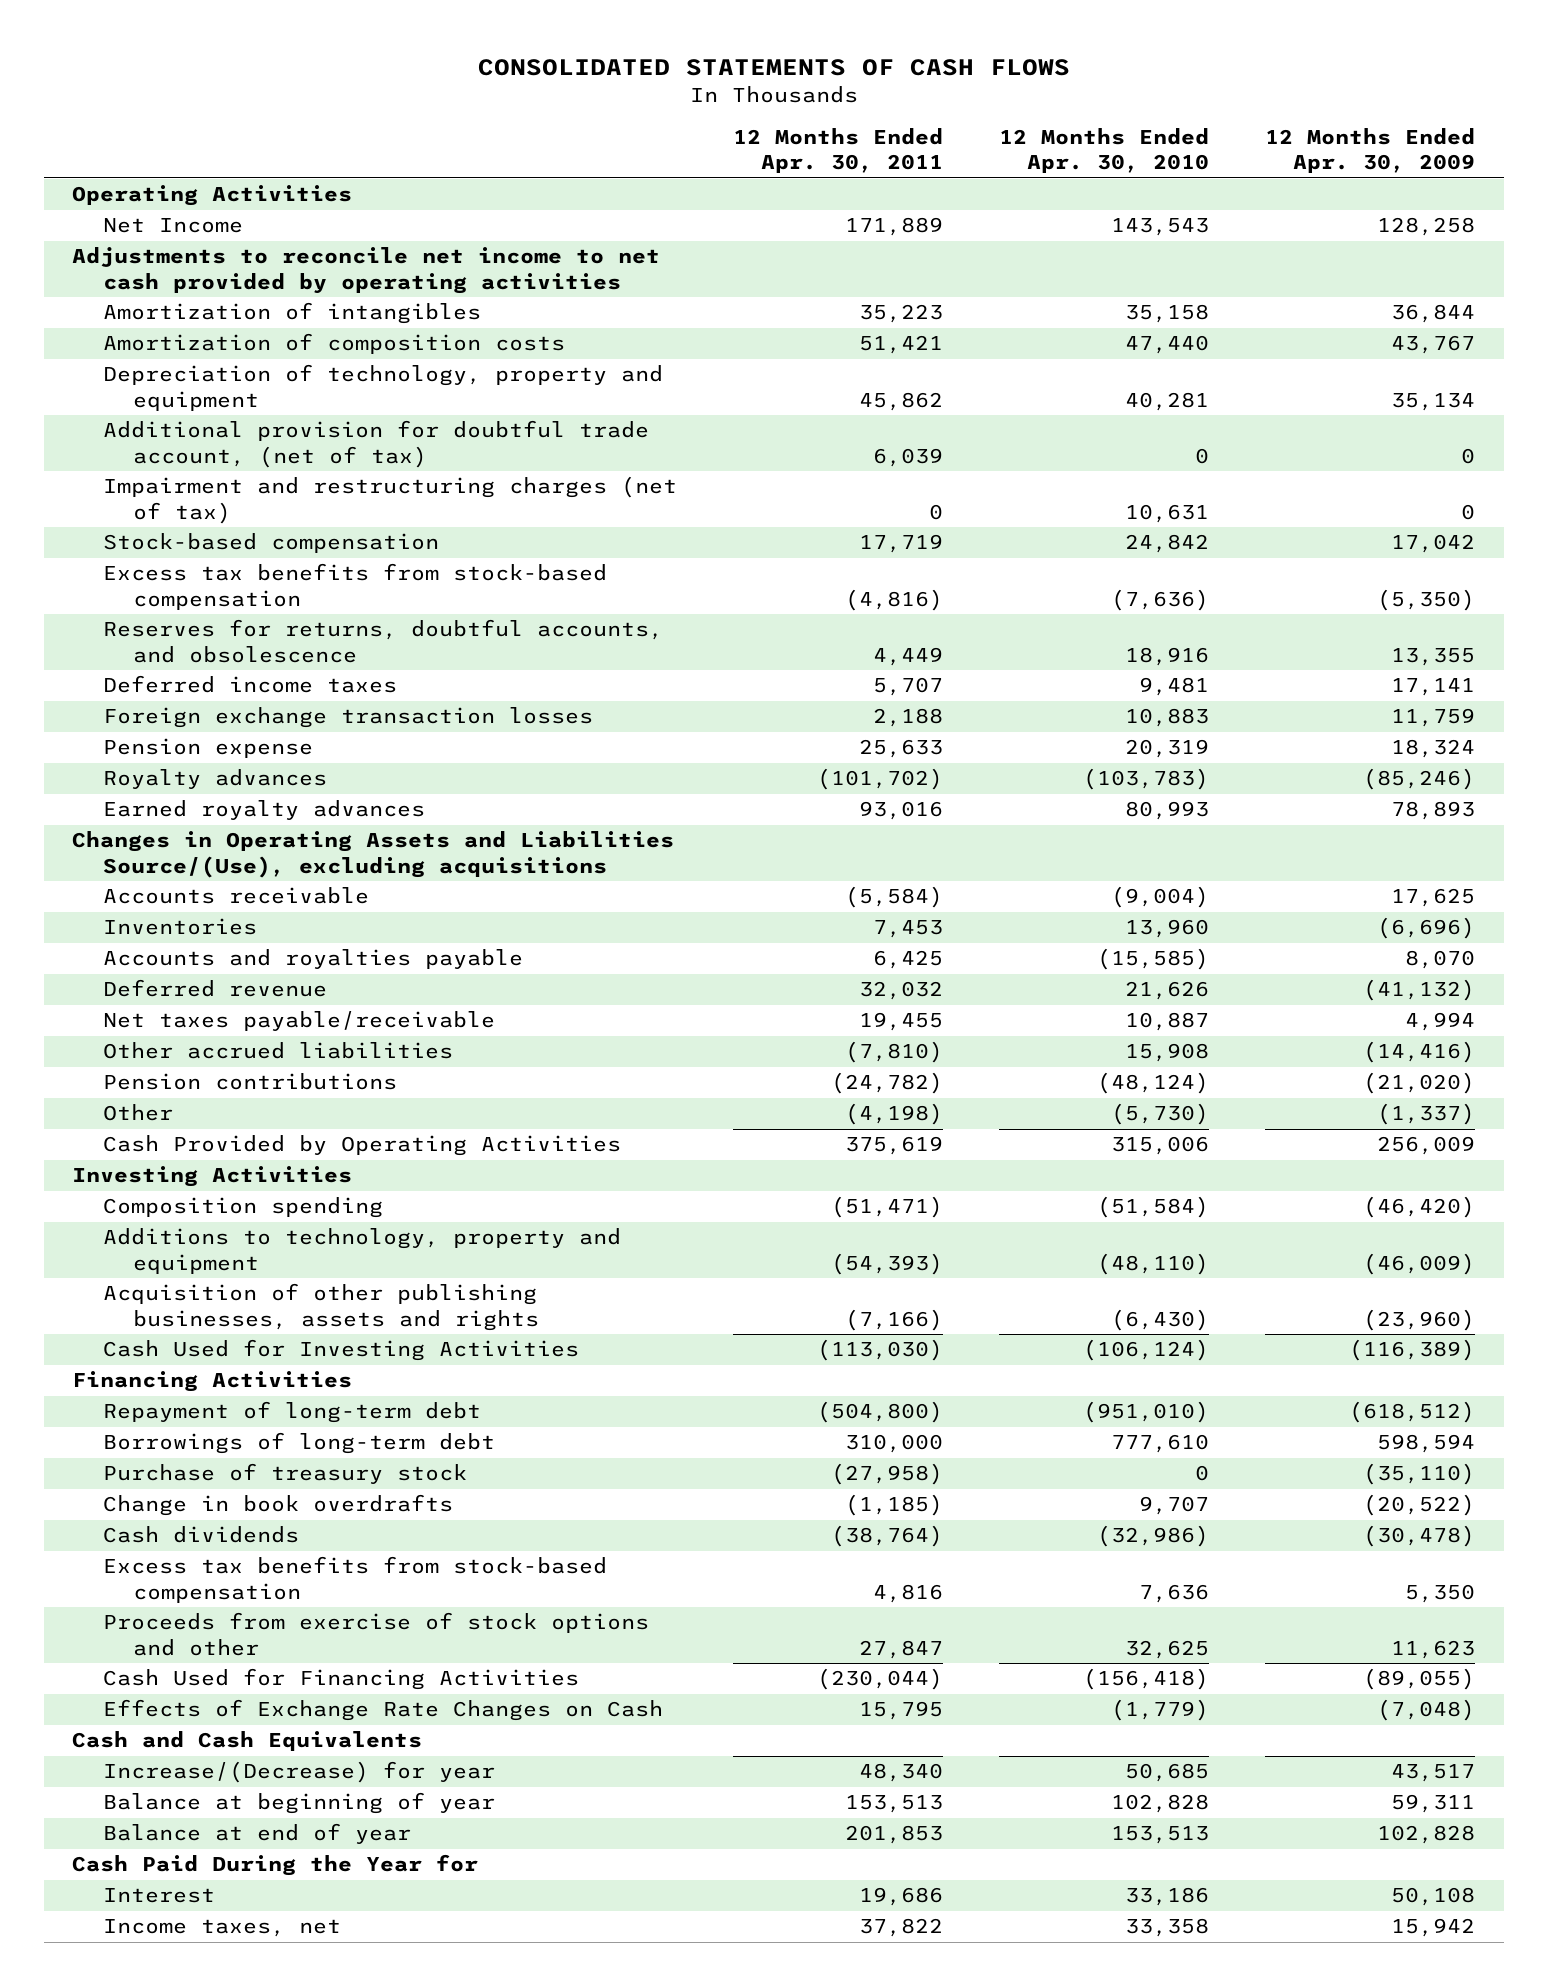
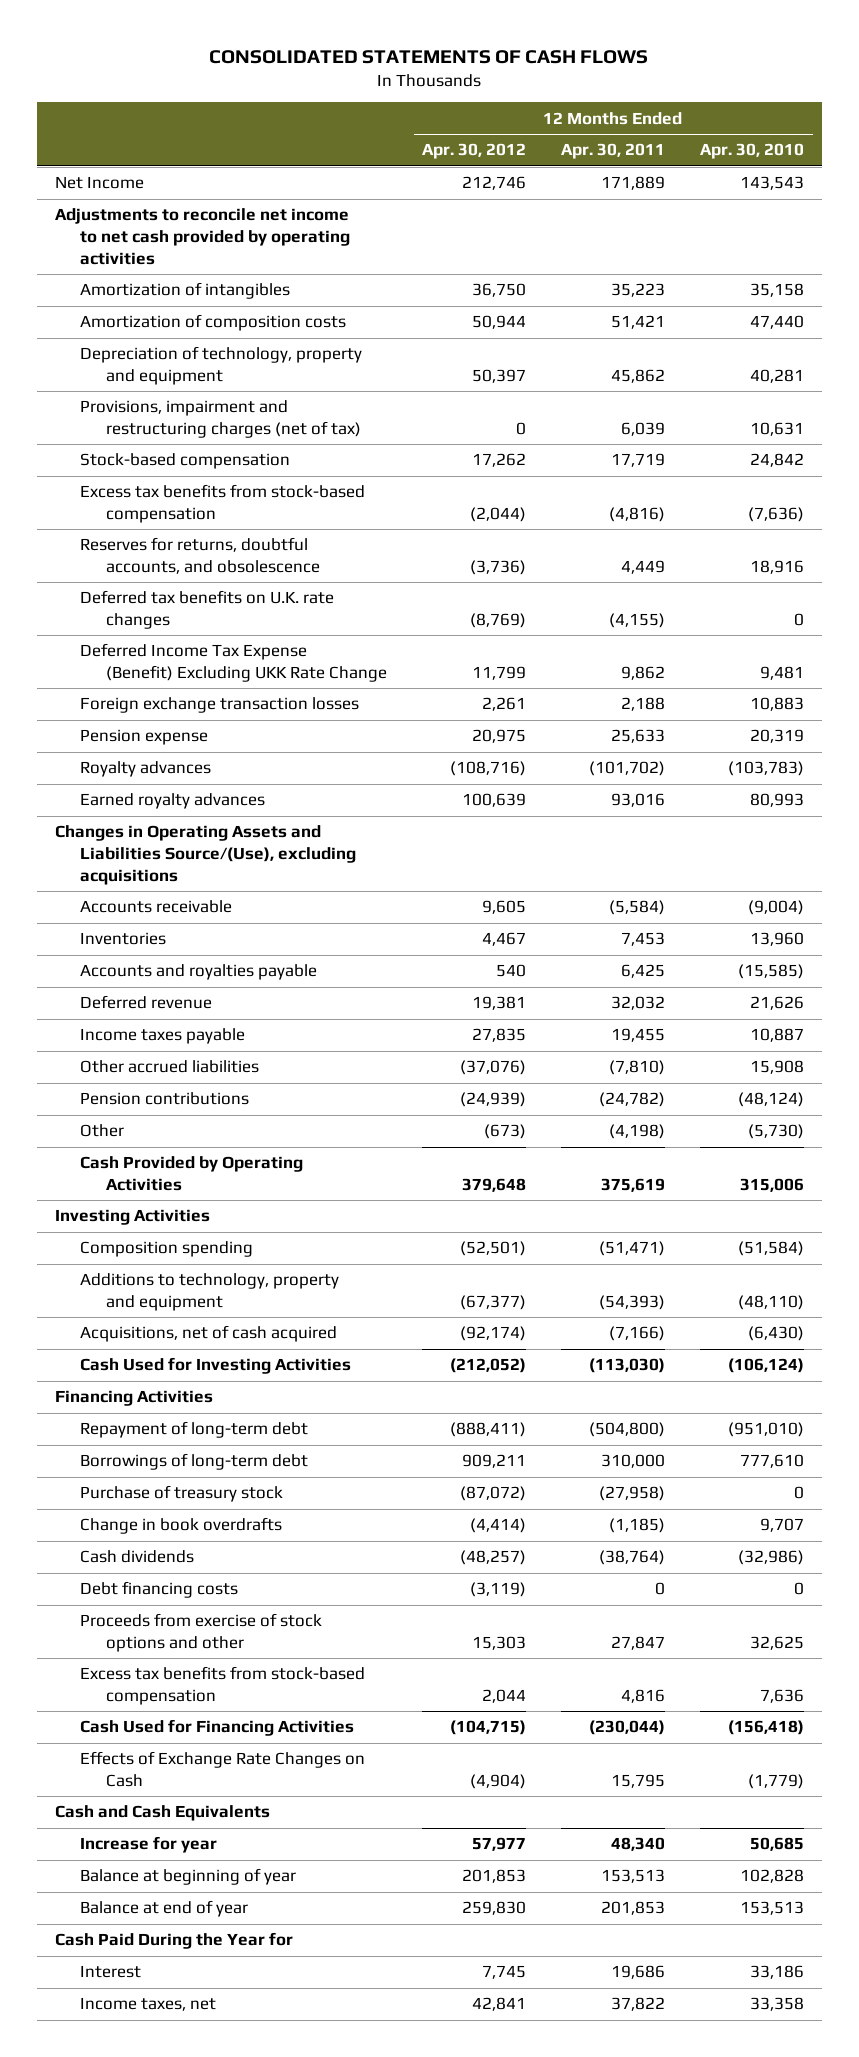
- | 12 Months Ended Apr. 30, 2011 | 12 Months Ended Apr. 30, 2010 | 12 Months Ended Apr. 30, 2009
+ | 12 Months Ended Apr. 30, 2012 | 12 Months Ended Apr. 30, 2011 | 12 Months Ended Apr. 30, 2010
- Operating Activities
- Additional provision for doubtful trade account, (net of tax) | 6,039 | 0 | 0
- Impairment and restructuring charges (net of tax) | 0 | 10,631 | 0
+ Provisions, impairment and restructuring charges (net of tax) | 0 | 6,039 | 10,631
- Deferred income taxes | 5,707 | 9,481 | 17,141
+ Deferred tax benefits on U.K. rate changes | (8,769) | (4,155) | 0
+ Deferred Income Tax Expense (Benefit) Excluding UKK Rate Change | 11,799 | 9,862 | 9,481
- Net taxes payable/receivable | 19,455 | 10,887 | 4,994
+ Income taxes payable | 27,835 | 19,455 | 10,887
- Acquisition of other publishing businesses, assets and rights | (7,166) | (6,430) | (23,960)
+ Acquisitions, net of cash acquired | (92,174) | (7,166) | (6,430)
+ Debt financing costs | (3,119) | 0 | 0
moved down: Excess tax benefits from stock-based compensation | 2,044 | 4,816 | 7,636
- Increase/(Decrease) for year | 48,340 | 50,685 | 43,517
+ Increase for year | 57,977 | 48,340 | 50,685

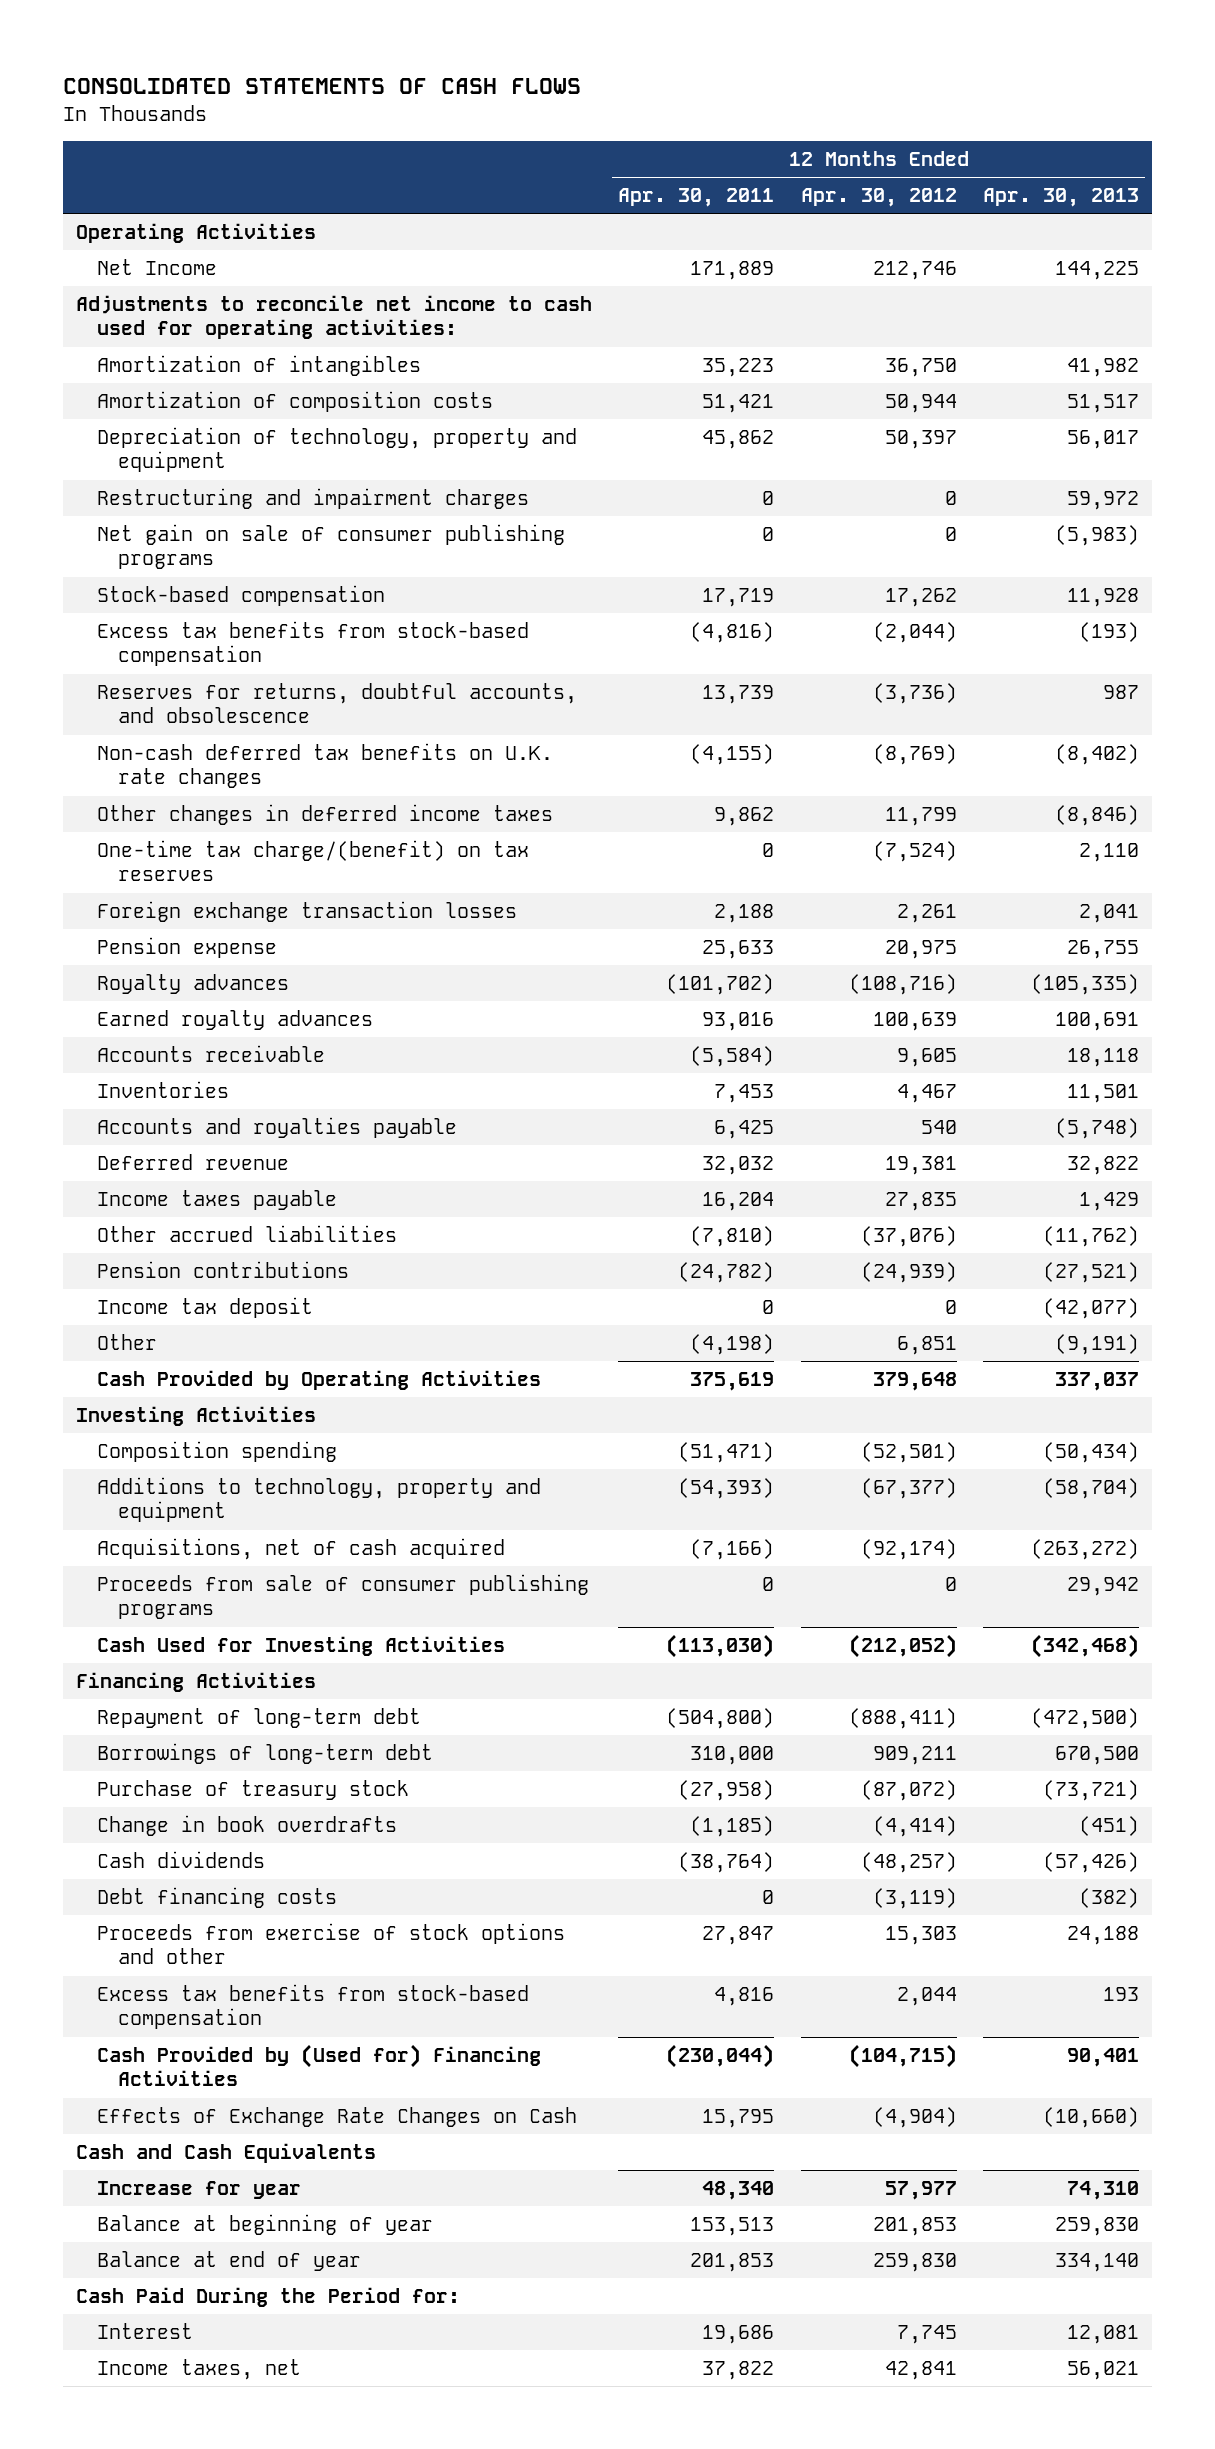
- | 12 Months Ended Apr. 30, 2012 | 12 Months Ended Apr. 30, 2011 | 12 Months Ended Apr. 30, 2010
+ | 12 Months Ended Apr. 30, 2011 | 12 Months Ended Apr. 30, 2012 | 12 Months Ended Apr. 30, 2013
+ Operating Activities
- Adjustments to reconcile net income to net cash provided by operating activities
+ Adjustments to reconcile net income to cash used for operating activities:
- Provisions, impairment and restructuring charges (net of tax) | 0 | 6,039 | 10,631
+ Restructuring and impairment charges | 0 | 0 | 59,972
+ Net gain on sale of consumer publishing programs | 0 | 0 | (5,983)
- Reserves for returns, doubtful accounts, and obsolescence | (3,736) | 4,449 | 18,916
- Deferred tax benefits on U.K. rate changes | (8,769) | (4,155) | 0
- Deferred Income Tax Expense (Benefit) Excluding UKK Rate Change | 11,799 | 9,862 | 9,481
+ Reserves for returns, doubtful accounts, and obsolescence | 13,739 | (3,736) | 987
+ Non-cash deferred tax benefits on U.K. rate changes | (4,155) | (8,769) | (8,402)
+ Other changes in deferred income taxes | 9,862 | 11,799 | (8,846)
+ One-time tax charge/(benefit) on tax reserves | 0 | (7,524) | 2,110
- Changes in Operating Assets and Liabilities Source/(Use), excluding acquisitions
- Income taxes payable | 27,835 | 19,455 | 10,887
+ Income taxes payable | 16,204 | 27,835 | 1,429
- Other | (673) | (4,198) | (5,730)
+ Income tax deposit | 0 | 0 | (42,077)
+ Other | (4,198) | 6,851 | (9,191)
+ Proceeds from sale of consumer publishing programs | 0 | 0 | 29,942
- Cash Used for Financing Activities | (104,715) | (230,044) | (156,418)
+ Cash Provided by (Used for) Financing Activities | (230,044) | (104,715) | 90,401
- Cash Paid During the Year for
+ Cash Paid During the Period for:

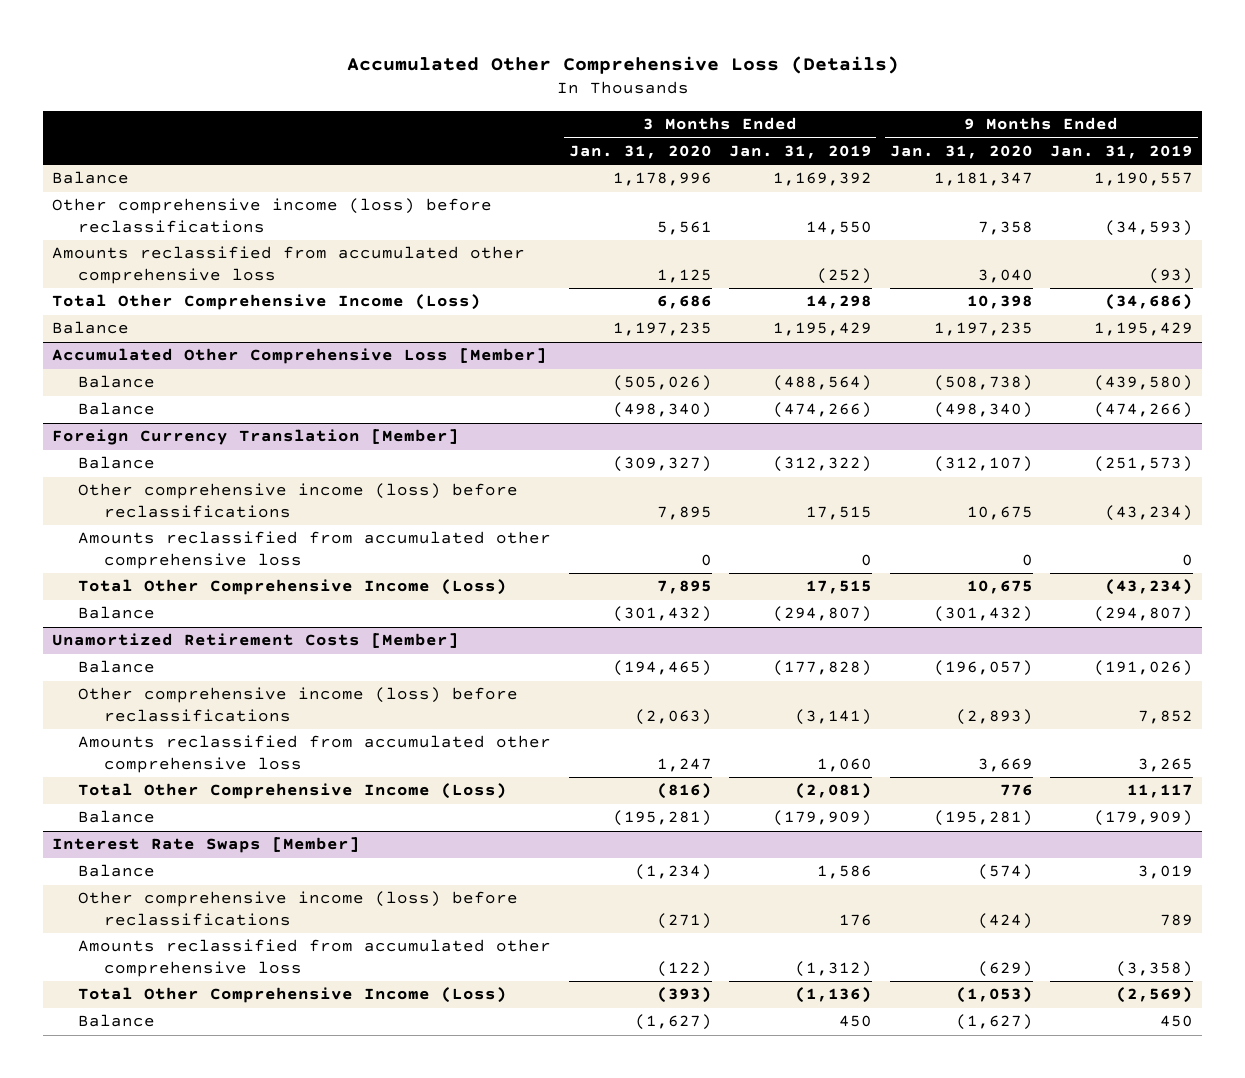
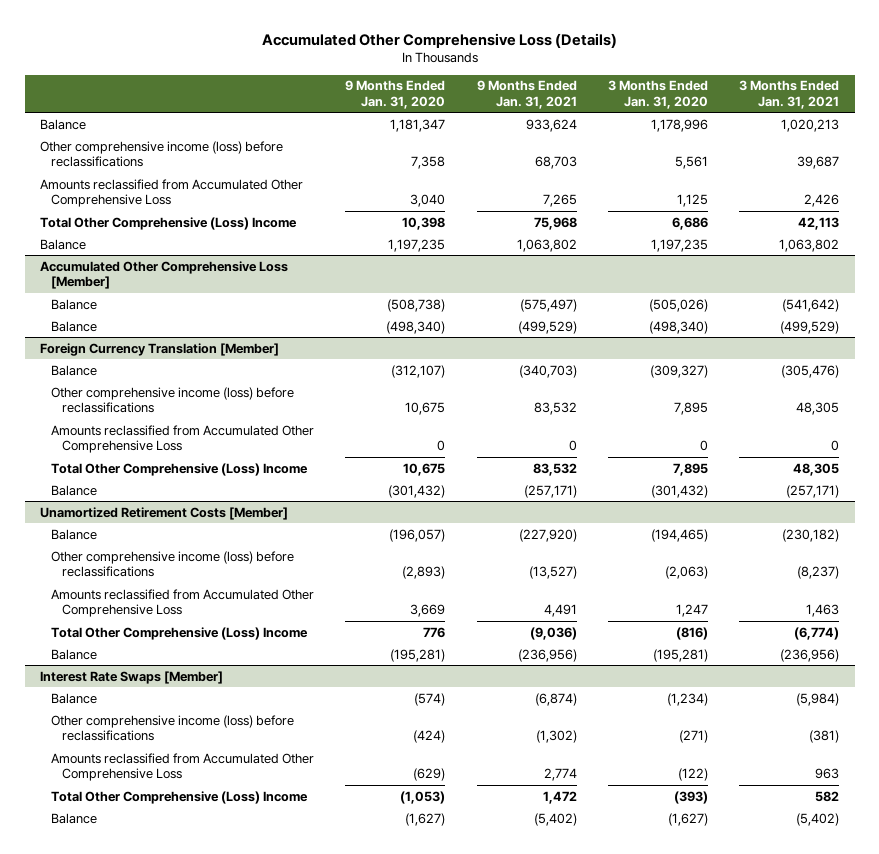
- | 3 Months Ended Jan. 31, 2020 | 3 Months Ended Jan. 31, 2019 | 9 Months Ended Jan. 31, 2020 | 9 Months Ended Jan. 31, 2019
+ | 9 Months Ended Jan. 31, 2020 | 9 Months Ended Jan. 31, 2021 | 3 Months Ended Jan. 31, 2020 | 3 Months Ended Jan. 31, 2021
- Amounts reclassified from accumulated other comprehensive loss | 1,125 | (252) | 3,040 | (93)
- Total Other Comprehensive Income (Loss) | 6,686 | 14,298 | 10,398 | (34,686)
+ Amounts reclassified from Accumulated Other Comprehensive Loss | 3,040 | 7,265 | 1,125 | 2,426
+ Total Other Comprehensive (Loss) Income | 10,398 | 75,968 | 6,686 | 42,113
@ Foreign Currency Translation [Member]
- Amounts reclassified from accumulated other comprehensive loss | 0 | 0 | 0 | 0
- Total Other Comprehensive Income (Loss) | 7,895 | 17,515 | 10,675 | (43,234)
+ Amounts reclassified from Accumulated Other Comprehensive Loss | 0 | 0 | 0 | 0
+ Total Other Comprehensive (Loss) Income | 10,675 | 83,532 | 7,895 | 48,305
@ Unamortized Retirement Costs [Member]
- Amounts reclassified from accumulated other comprehensive loss | 1,247 | 1,060 | 3,669 | 3,265
- Total Other Comprehensive Income (Loss) | (816) | (2,081) | 776 | 11,117
+ Amounts reclassified from Accumulated Other Comprehensive Loss | 3,669 | 4,491 | 1,247 | 1,463
+ Total Other Comprehensive (Loss) Income | 776 | (9,036) | (816) | (6,774)
@ Interest Rate Swaps [Member]
- Amounts reclassified from accumulated other comprehensive loss | (122) | (1,312) | (629) | (3,358)
- Total Other Comprehensive Income (Loss) | (393) | (1,136) | (1,053) | (2,569)
+ Amounts reclassified from Accumulated Other Comprehensive Loss | (629) | 2,774 | (122) | 963
+ Total Other Comprehensive (Loss) Income | (1,053) | 1,472 | (393) | 582

